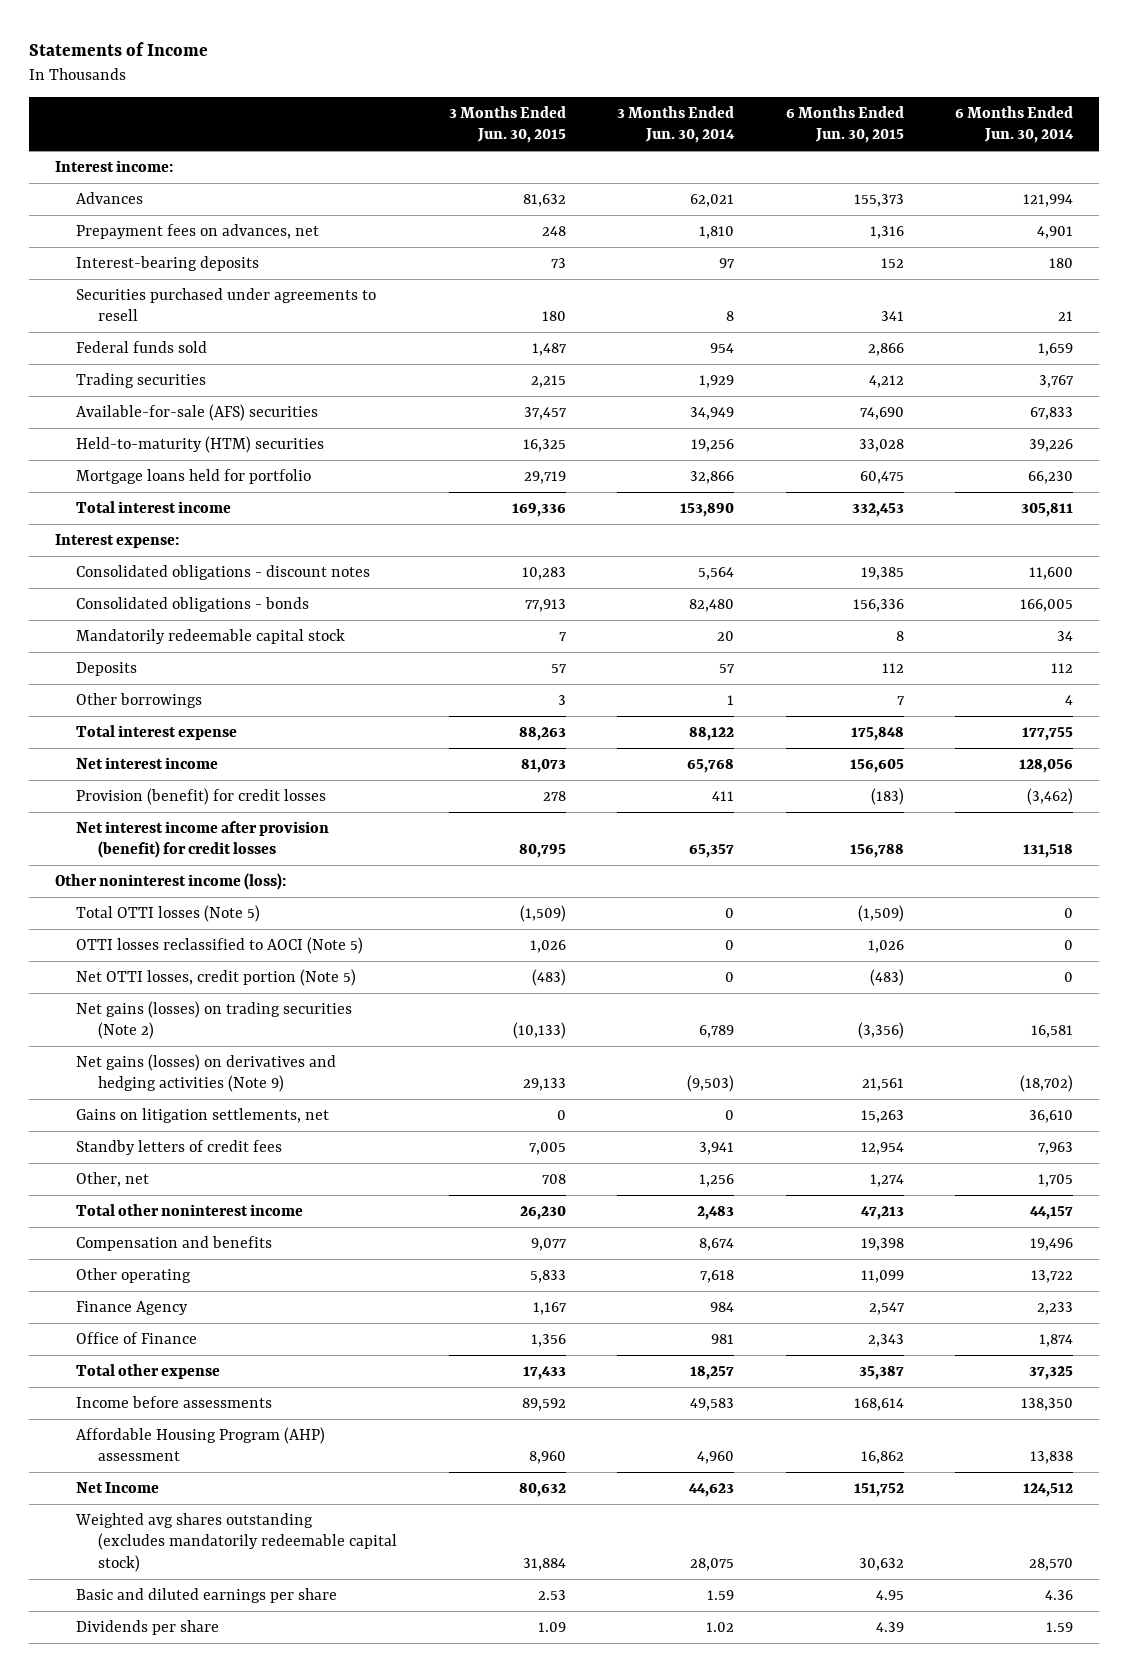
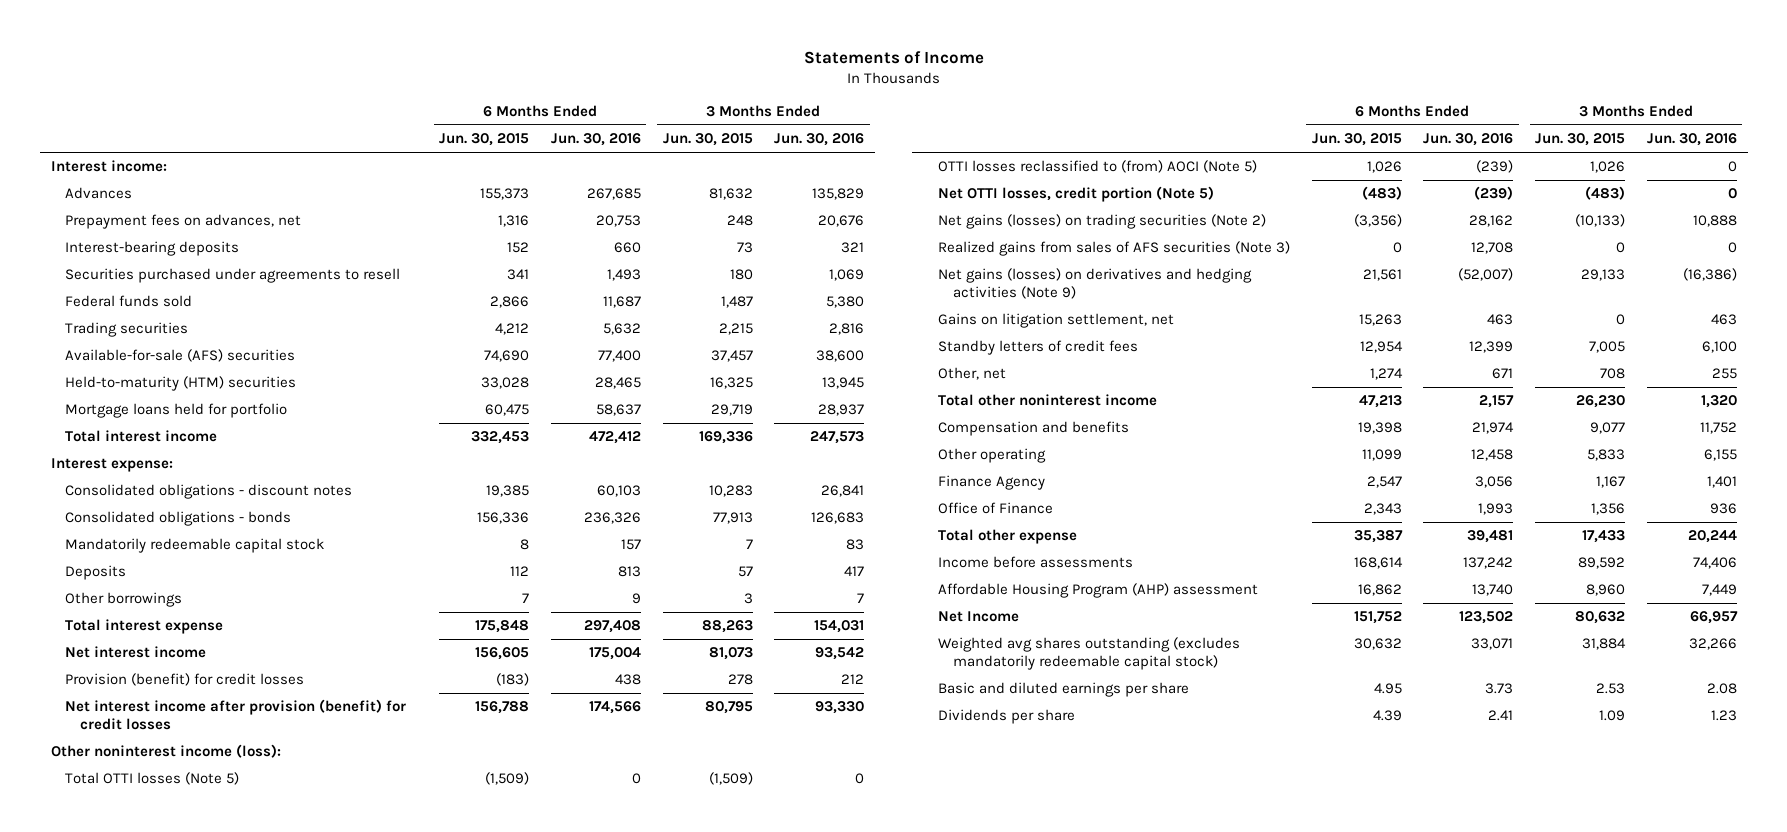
- | 3 Months Ended Jun. 30, 2015 | 3 Months Ended Jun. 30, 2014 | 6 Months Ended Jun. 30, 2015 | 6 Months Ended Jun. 30, 2014
+ | 6 Months Ended Jun. 30, 2015 | 6 Months Ended Jun. 30, 2016 | 3 Months Ended Jun. 30, 2015 | 3 Months Ended Jun. 30, 2016
- OTTI losses reclassified to AOCI (Note 5) | 1,026 | 0 | 1,026 | 0
+ OTTI losses reclassified to (from) AOCI (Note 5) | 1,026 | (239) | 1,026 | 0
+ Realized gains from sales of AFS securities (Note 3) | 0 | 12,708 | 0 | 0
- Gains on litigation settlements, net | 0 | 0 | 15,263 | 36,610
+ Gains on litigation settlement, net | 15,263 | 463 | 0 | 463

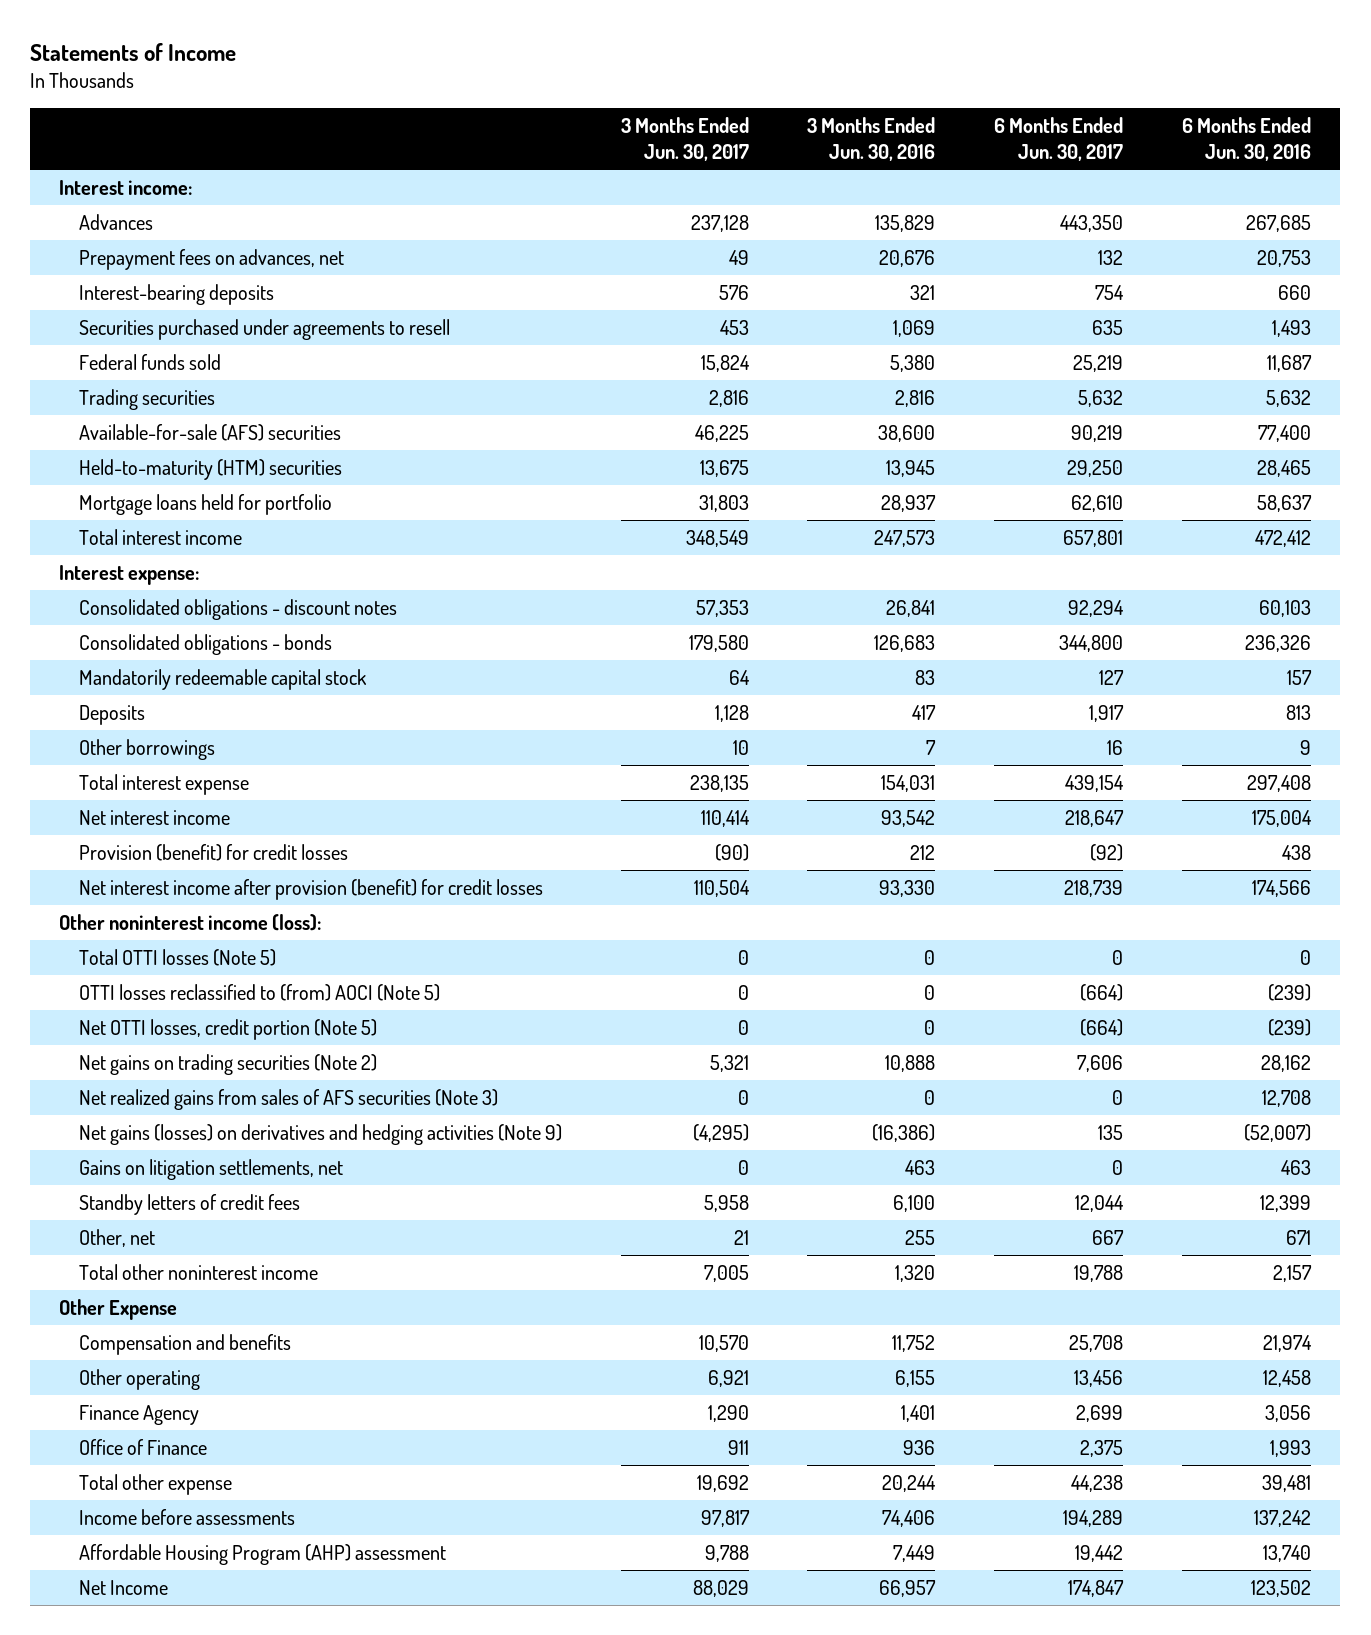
- | 6 Months Ended Jun. 30, 2015 | 6 Months Ended Jun. 30, 2016 | 3 Months Ended Jun. 30, 2015 | 3 Months Ended Jun. 30, 2016
+ | 3 Months Ended Jun. 30, 2017 | 3 Months Ended Jun. 30, 2016 | 6 Months Ended Jun. 30, 2017 | 6 Months Ended Jun. 30, 2016
- Net gains (losses) on trading securities (Note 2) | (3,356) | 28,162 | (10,133) | 10,888
- Realized gains from sales of AFS securities (Note 3) | 0 | 12,708 | 0 | 0
+ Net gains on trading securities (Note 2) | 5,321 | 10,888 | 7,606 | 28,162
+ Net realized gains from sales of AFS securities (Note 3) | 0 | 0 | 0 | 12,708
- Gains on litigation settlement, net | 15,263 | 463 | 0 | 463
+ Gains on litigation settlements, net | 0 | 463 | 0 | 463
+ Other Expense
- Weighted avg shares outstanding (excludes mandatorily redeemable capital stock) | 30,632 | 33,071 | 31,884 | 32,266
- Basic and diluted earnings per share | 4.95 | 3.73 | 2.53 | 2.08
- Dividends per share | 4.39 | 2.41 | 1.09 | 1.23

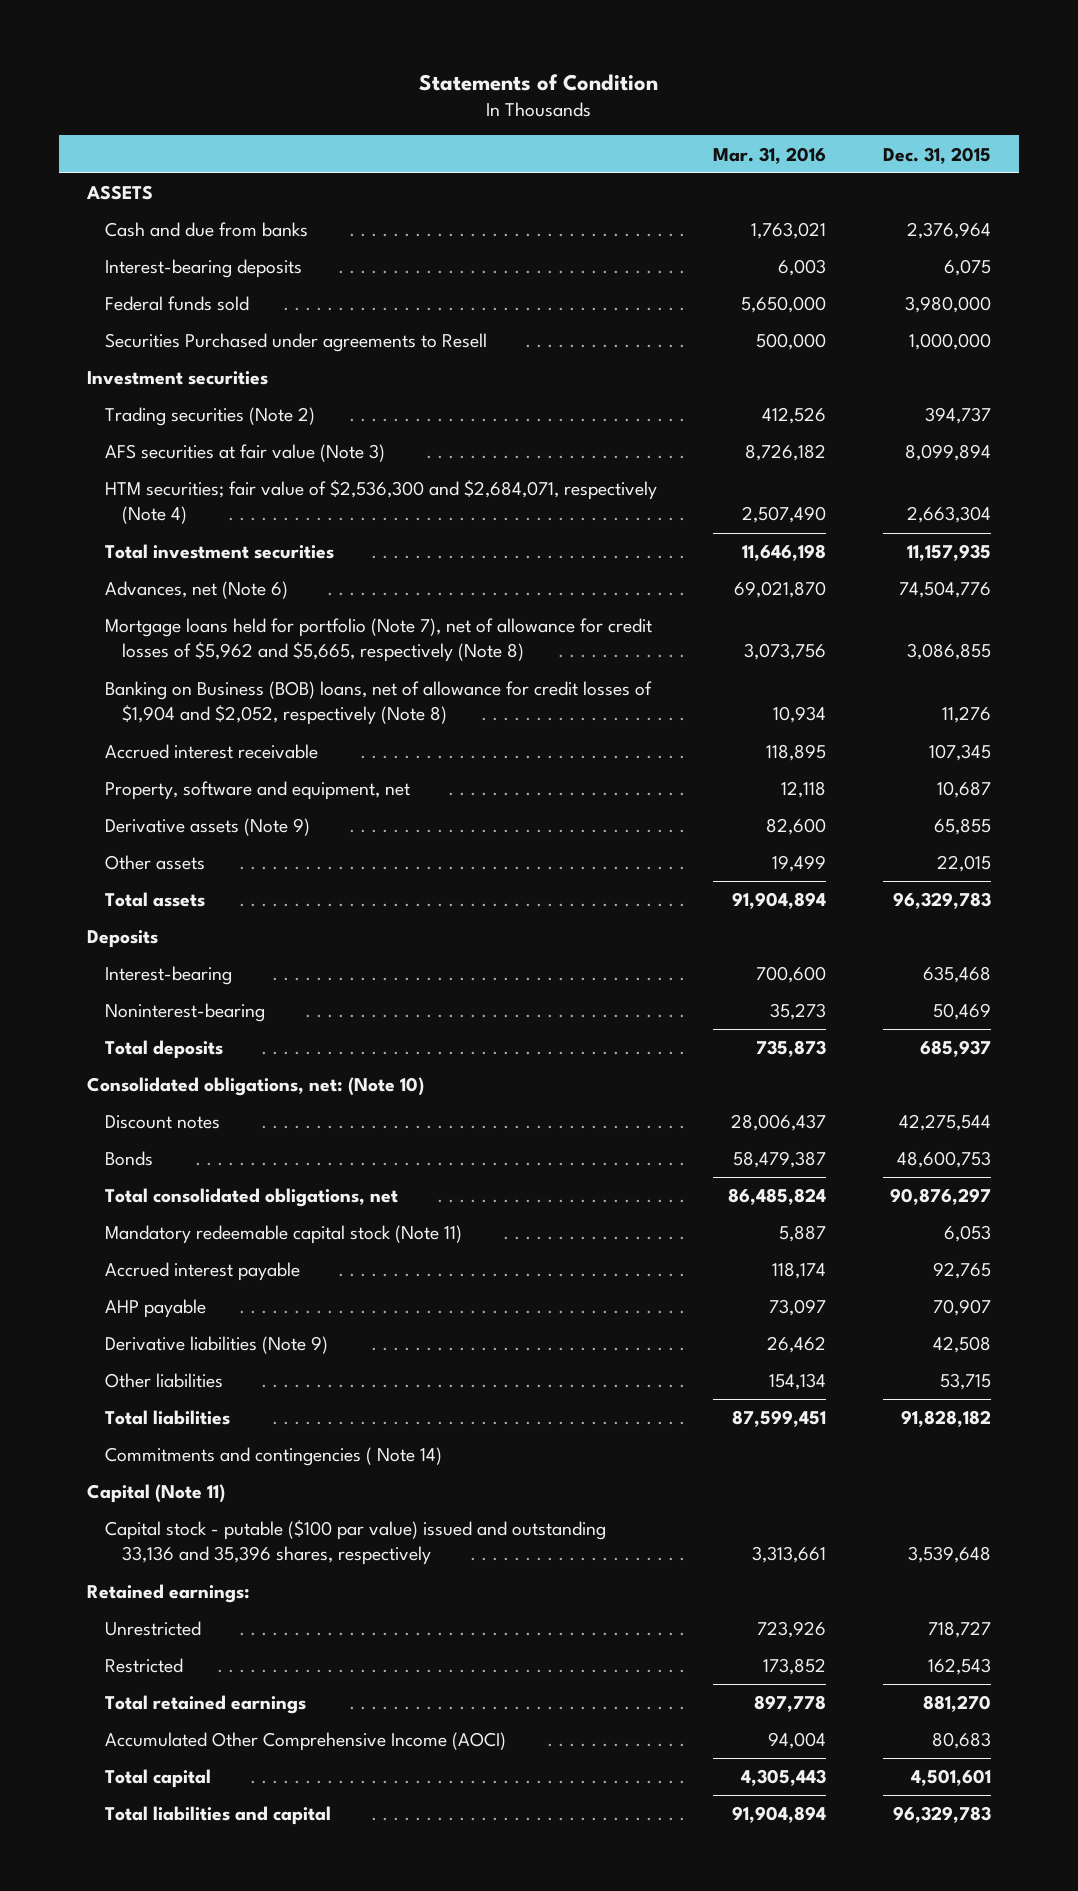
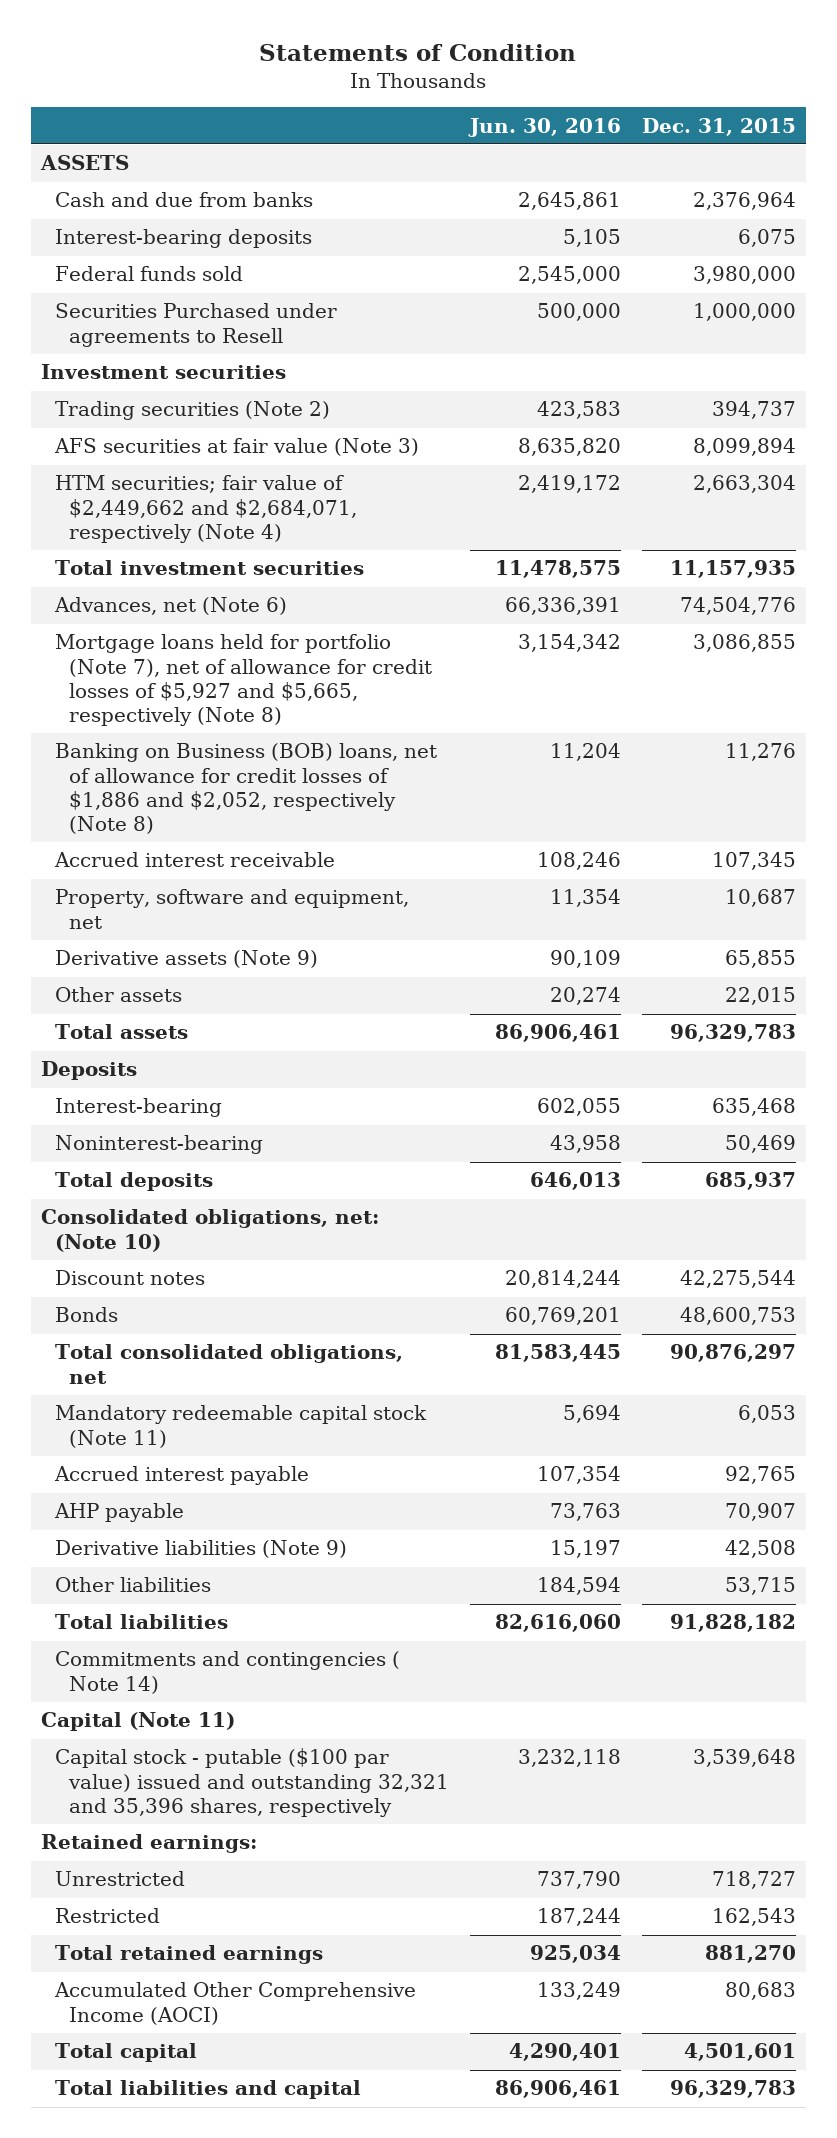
- | Mar. 31, 2016 | Dec. 31, 2015
+ | Jun. 30, 2016 | Dec. 31, 2015
- HTM securities; fair value of $2,536,300 and $2,684,071, respectively (Note 4) | 2,507,490 | 2,663,304
+ HTM securities; fair value of $2,449,662 and $2,684,071, respectively (Note 4) | 2,419,172 | 2,663,304
- Mortgage loans held for portfolio (Note 7), net of allowance for credit losses of $5,962 and $5,665, respectively (Note 8) | 3,073,756 | 3,086,855
- Banking on Business (BOB) loans, net of allowance for credit losses of $1,904 and $2,052, respectively (Note 8) | 10,934 | 11,276
+ Mortgage loans held for portfolio (Note 7), net of allowance for credit losses of $5,927 and $5,665, respectively (Note 8) | 3,154,342 | 3,086,855
+ Banking on Business (BOB) loans, net of allowance for credit losses of $1,886 and $2,052, respectively (Note 8) | 11,204 | 11,276
- Capital stock - putable ($100 par value) issued and outstanding 33,136 and 35,396 shares, respectively | 3,313,661 | 3,539,648
+ Capital stock - putable ($100 par value) issued and outstanding 32,321 and 35,396 shares, respectively | 3,232,118 | 3,539,648

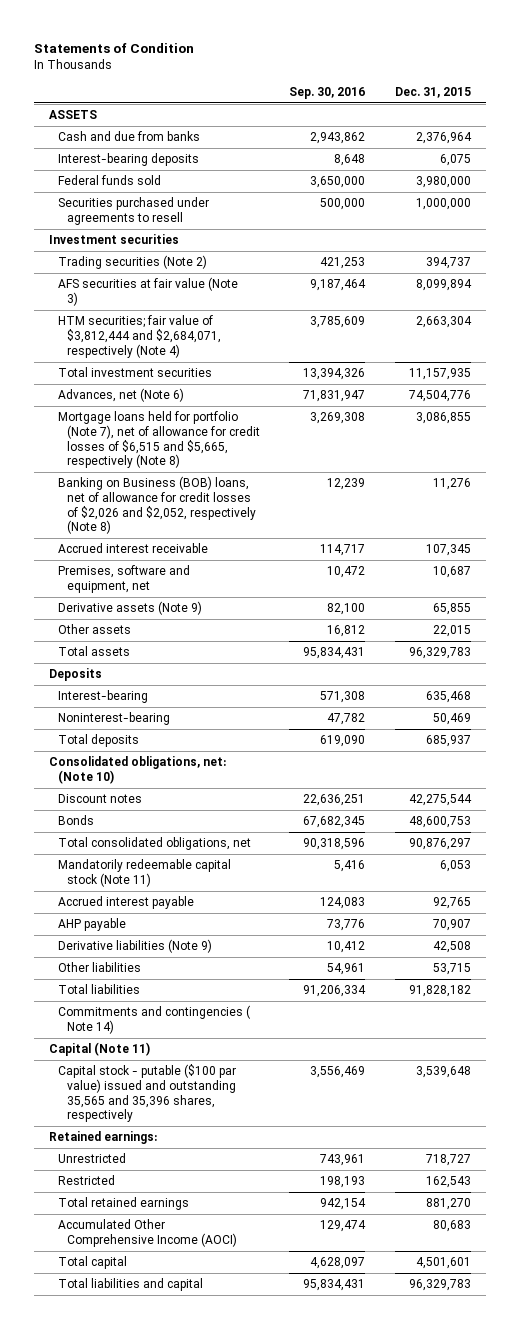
- | Jun. 30, 2016 | Dec. 31, 2015
+ | Sep. 30, 2016 | Dec. 31, 2015
- Securities Purchased under agreements to Resell | 500,000 | 1,000,000
+ Securities purchased under agreements to resell | 500,000 | 1,000,000
- HTM securities; fair value of $2,449,662 and $2,684,071, respectively (Note 4) | 2,419,172 | 2,663,304
+ HTM securities; fair value of $3,812,444 and $2,684,071, respectively (Note 4) | 3,785,609 | 2,663,304
- Mortgage loans held for portfolio (Note 7), net of allowance for credit losses of $5,927 and $5,665, respectively (Note 8) | 3,154,342 | 3,086,855
- Banking on Business (BOB) loans, net of allowance for credit losses of $1,886 and $2,052, respectively (Note 8) | 11,204 | 11,276
+ Mortgage loans held for portfolio (Note 7), net of allowance for credit losses of $6,515 and $5,665, respectively (Note 8) | 3,269,308 | 3,086,855
+ Banking on Business (BOB) loans, net of allowance for credit losses of $2,026 and $2,052, respectively (Note 8) | 12,239 | 11,276
- Property, software and equipment, net | 11,354 | 10,687
+ Premises, software and equipment, net | 10,472 | 10,687
- Mandatory redeemable capital stock (Note 11) | 5,694 | 6,053
+ Mandatorily redeemable capital stock (Note 11) | 5,416 | 6,053
- Capital stock - putable ($100 par value) issued and outstanding 32,321 and 35,396 shares, respectively | 3,232,118 | 3,539,648
+ Capital stock - putable ($100 par value) issued and outstanding 35,565 and 35,396 shares, respectively | 3,556,469 | 3,539,648

